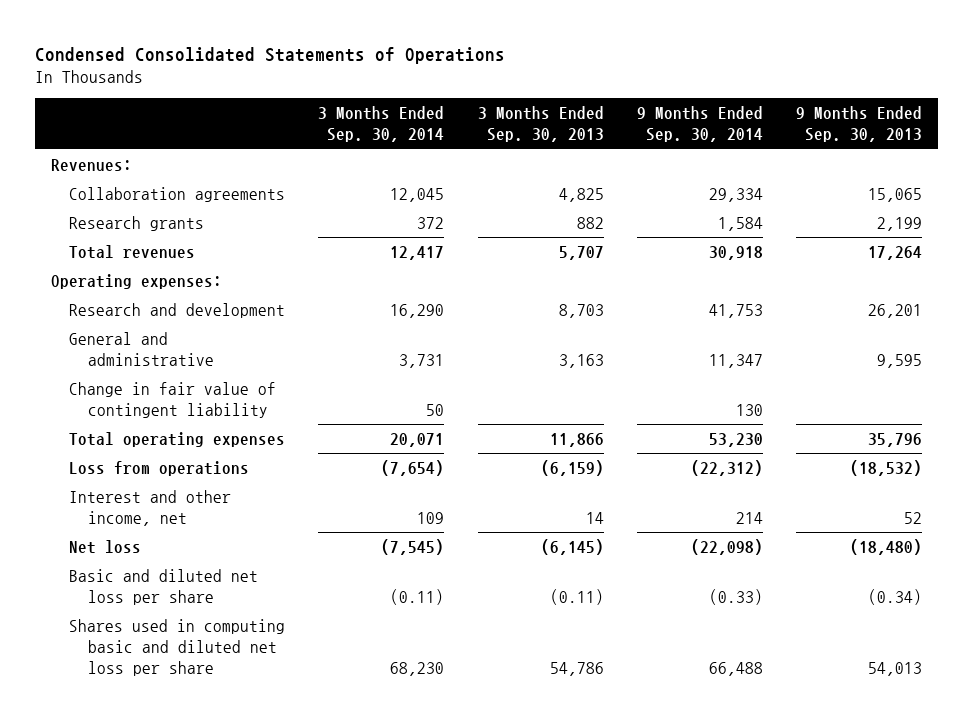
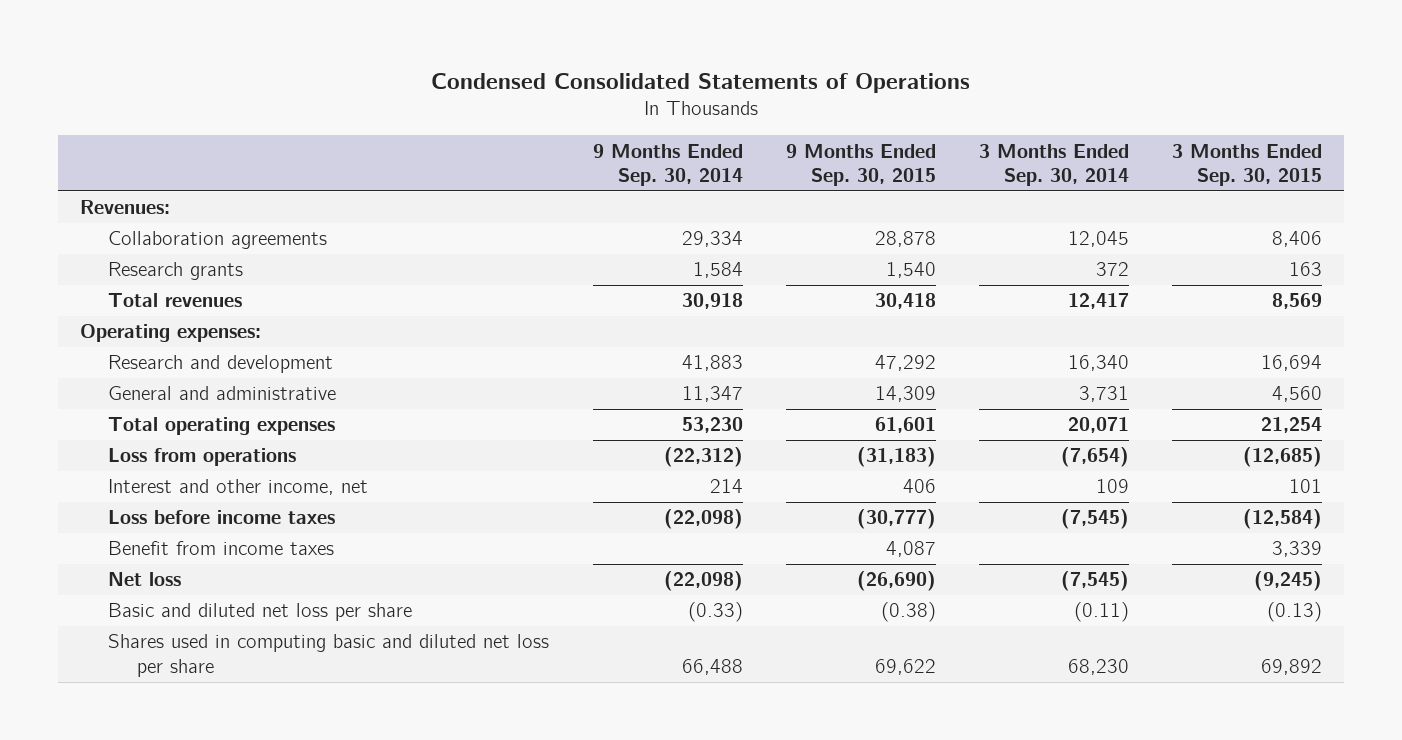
- | 3 Months Ended Sep. 30, 2014 | 3 Months Ended Sep. 30, 2013 | 9 Months Ended Sep. 30, 2014 | 9 Months Ended Sep. 30, 2013
+ | 9 Months Ended Sep. 30, 2014 | 9 Months Ended Sep. 30, 2015 | 3 Months Ended Sep. 30, 2014 | 3 Months Ended Sep. 30, 2015
- Research and development | 16,290 | 8,703 | 41,753 | 26,201
+ Research and development | 41,883 | 47,292 | 16,340 | 16,694
- Change in fair value of contingent liability | 50 | | 130 |
+ Loss before income taxes | (22,098) | (30,777) | (7,545) | (12,584)
+ Benefit from income taxes | | 4,087 | | 3,339

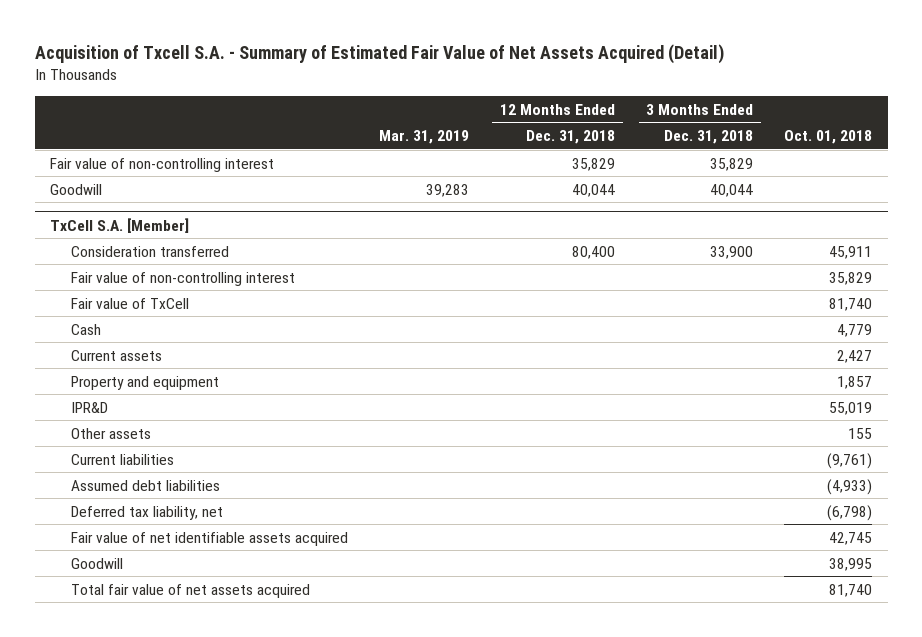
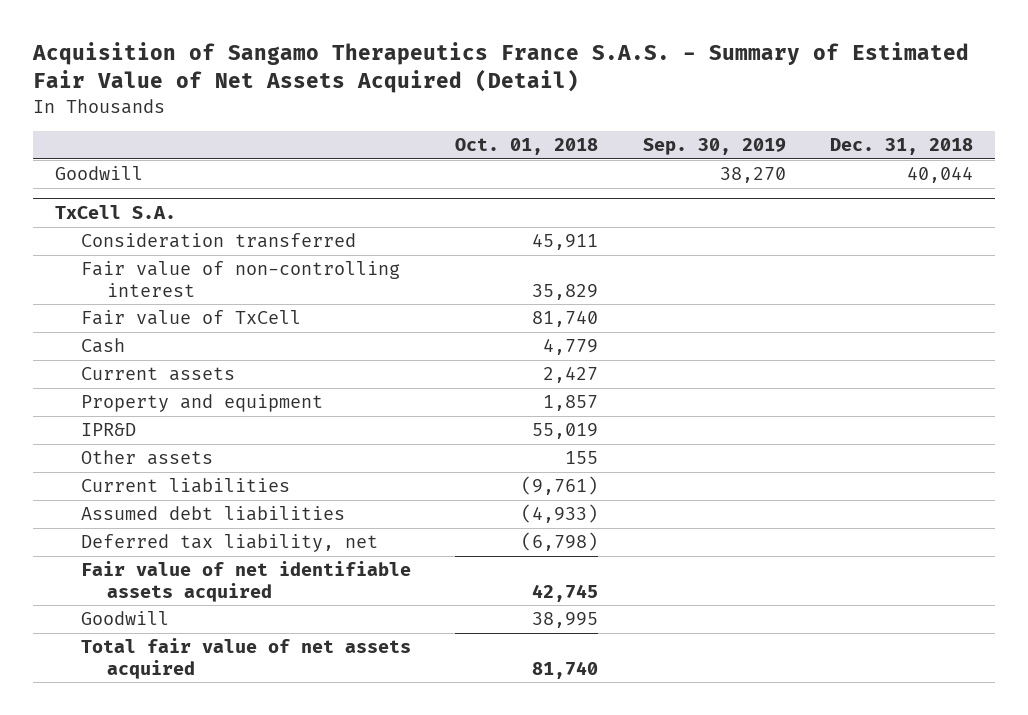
- Acquisition of Txcell S.A. - Summary of Estimated Fair Value of Net Assets Acquired (Detail)
+ Acquisition of Sangamo Therapeutics France S.A.S. - Summary of Estimated Fair Value of Net Assets Acquired (Detail)
- | Mar. 31, 2019 | 12 Months Ended Dec. 31, 2018 | 3 Months Ended Dec. 31, 2018 | Oct. 01, 2018
+ | Oct. 01, 2018 | Sep. 30, 2019 | Dec. 31, 2018
- Fair value of non-controlling interest | | 35,829 | 35,829 |
- TxCell S.A. [Member]
+ TxCell S.A.

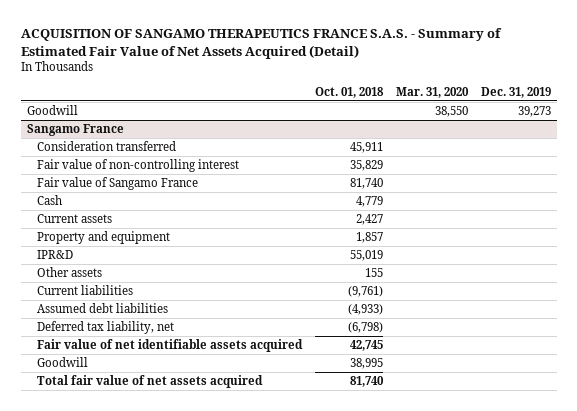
- Acquisition of Sangamo Therapeutics France S.A.S. - Summary of Estimated Fair Value of Net Assets Acquired (Detail)
+ ACQUISITION OF SANGAMO THERAPEUTICS FRANCE S.A.S. - Summary of Estimated Fair Value of Net Assets Acquired (Detail)
- | Oct. 01, 2018 | Sep. 30, 2019 | Dec. 31, 2018
+ | Oct. 01, 2018 | Mar. 31, 2020 | Dec. 31, 2019
- TxCell S.A.
+ Sangamo France
- Fair value of TxCell | 81,740 | |
+ Fair value of Sangamo France | 81,740 | |

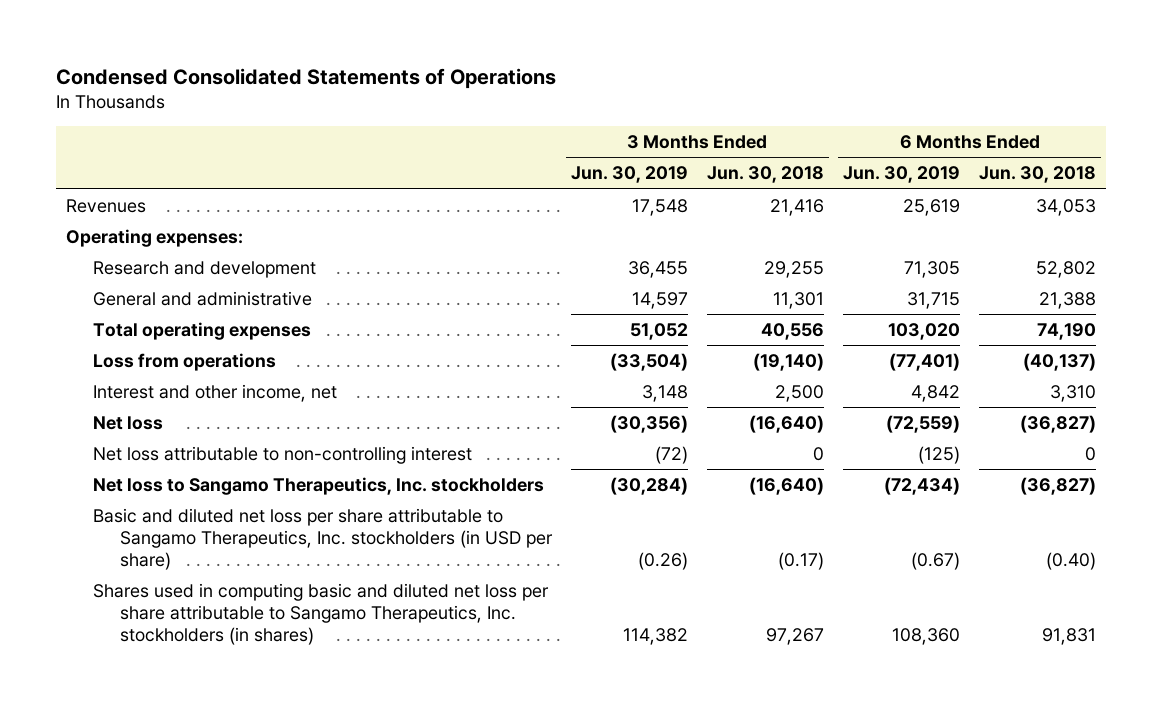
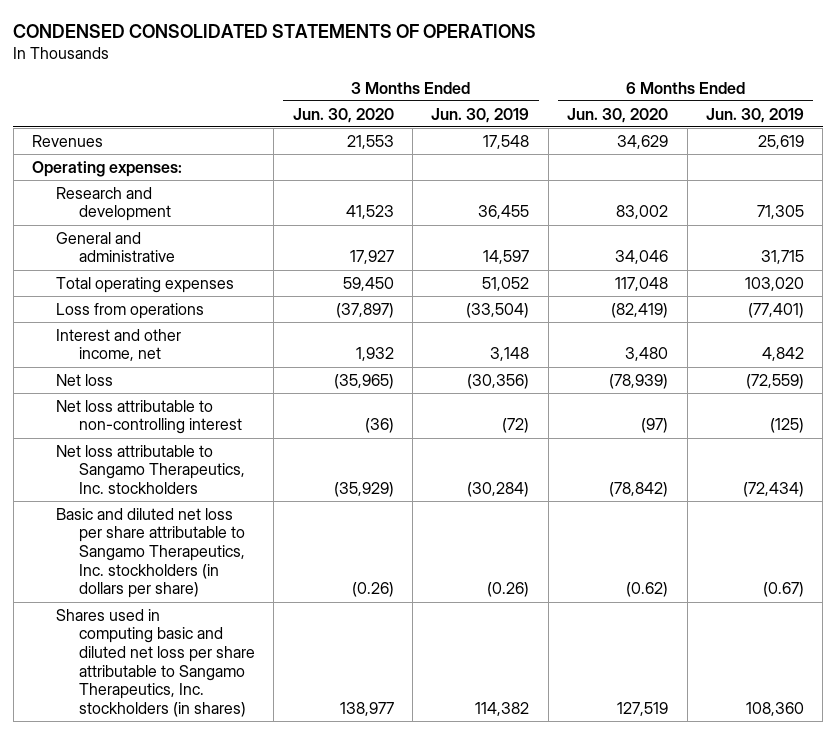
- Condensed Consolidated Statements of Operations
+ CONDENSED CONSOLIDATED STATEMENTS OF OPERATIONS
- | 3 Months Ended Jun. 30, 2019 | 3 Months Ended Jun. 30, 2018 | 6 Months Ended Jun. 30, 2019 | 6 Months Ended Jun. 30, 2018
+ | 3 Months Ended Jun. 30, 2020 | 3 Months Ended Jun. 30, 2019 | 6 Months Ended Jun. 30, 2020 | 6 Months Ended Jun. 30, 2019
- Net loss to Sangamo Therapeutics, Inc. stockholders | (30,284) | (16,640) | (72,434) | (36,827)
- Basic and diluted net loss per share attributable to Sangamo Therapeutics, Inc. stockholders (in USD per share) | (0.26) | (0.17) | (0.67) | (0.40)
+ Net loss attributable to Sangamo Therapeutics, Inc. stockholders | (35,929) | (30,284) | (78,842) | (72,434)
+ Basic and diluted net loss per share attributable to Sangamo Therapeutics, Inc. stockholders (in dollars per share) | (0.26) | (0.26) | (0.62) | (0.67)

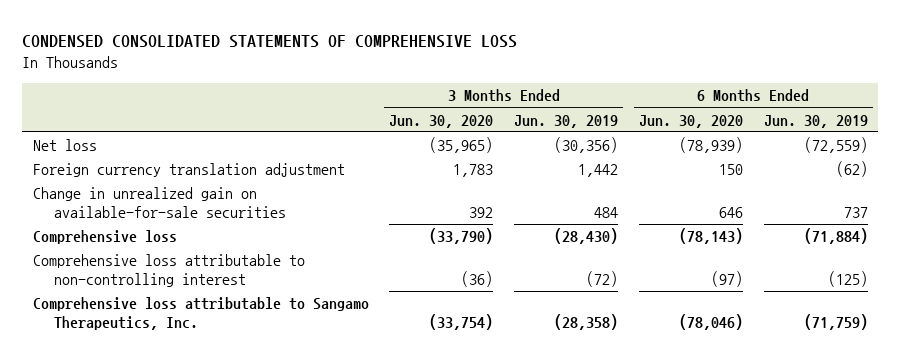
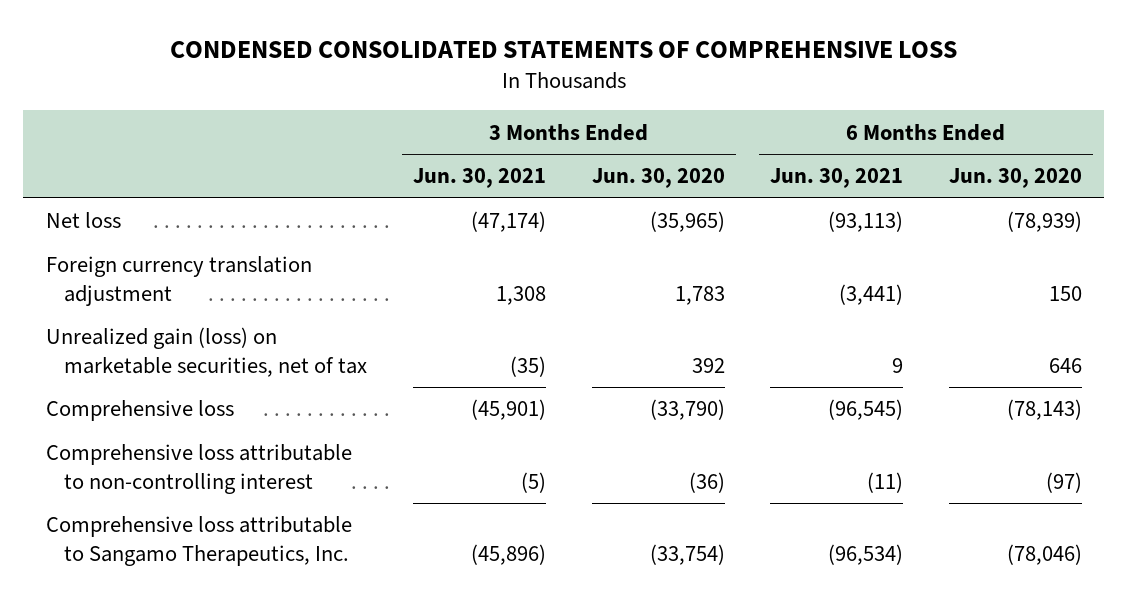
- | 3 Months Ended Jun. 30, 2020 | 3 Months Ended Jun. 30, 2019 | 6 Months Ended Jun. 30, 2020 | 6 Months Ended Jun. 30, 2019
+ | 3 Months Ended Jun. 30, 2021 | 3 Months Ended Jun. 30, 2020 | 6 Months Ended Jun. 30, 2021 | 6 Months Ended Jun. 30, 2020
- Change in unrealized gain on available-for-sale securities | 392 | 484 | 646 | 737
+ Unrealized gain (loss) on marketable securities, net of tax | (35) | 392 | 9 | 646

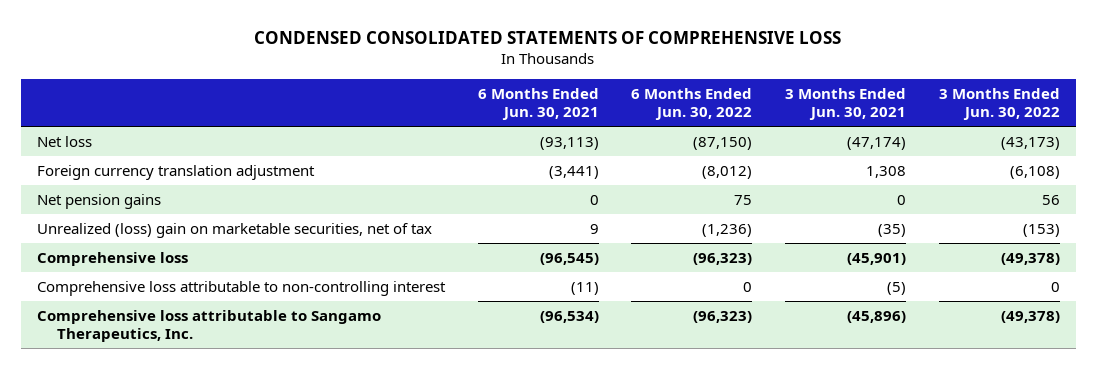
- | 3 Months Ended Jun. 30, 2021 | 3 Months Ended Jun. 30, 2020 | 6 Months Ended Jun. 30, 2021 | 6 Months Ended Jun. 30, 2020
+ | 6 Months Ended Jun. 30, 2021 | 6 Months Ended Jun. 30, 2022 | 3 Months Ended Jun. 30, 2021 | 3 Months Ended Jun. 30, 2022
- Unrealized gain (loss) on marketable securities, net of tax | (35) | 392 | 9 | 646
+ Net pension gains | 0 | 75 | 0 | 56
+ Unrealized (loss) gain on marketable securities, net of tax | 9 | (1,236) | (35) | (153)

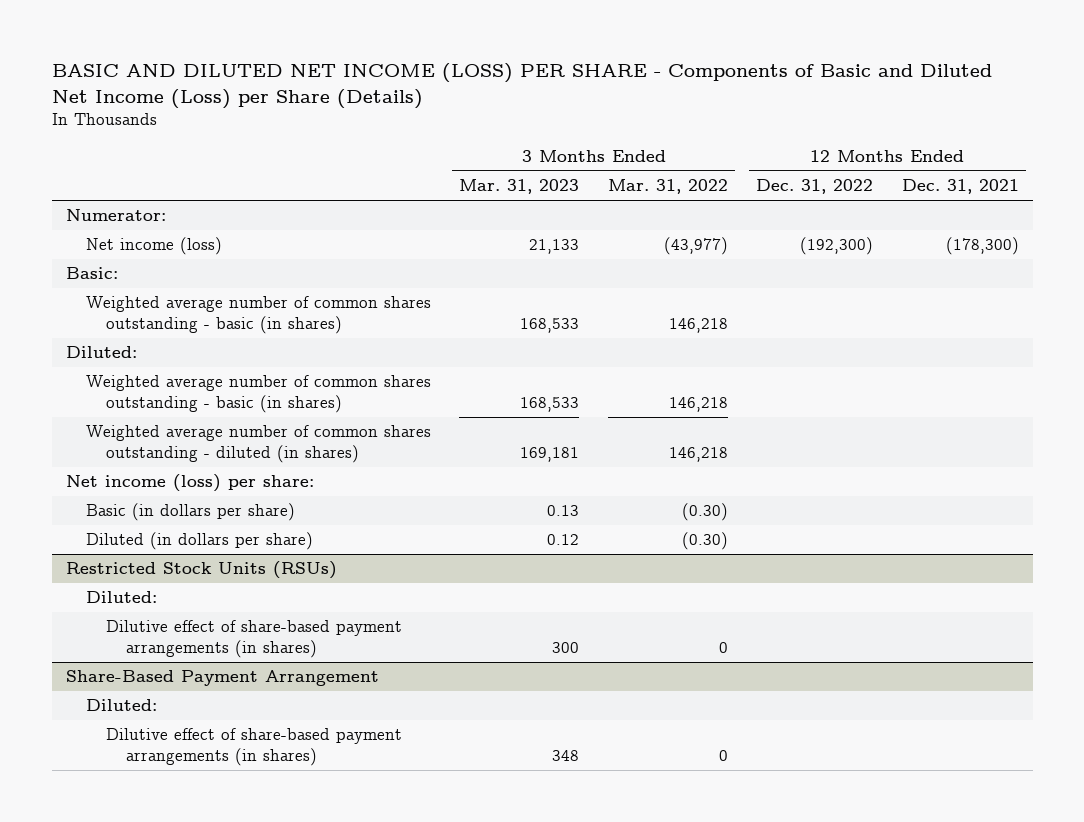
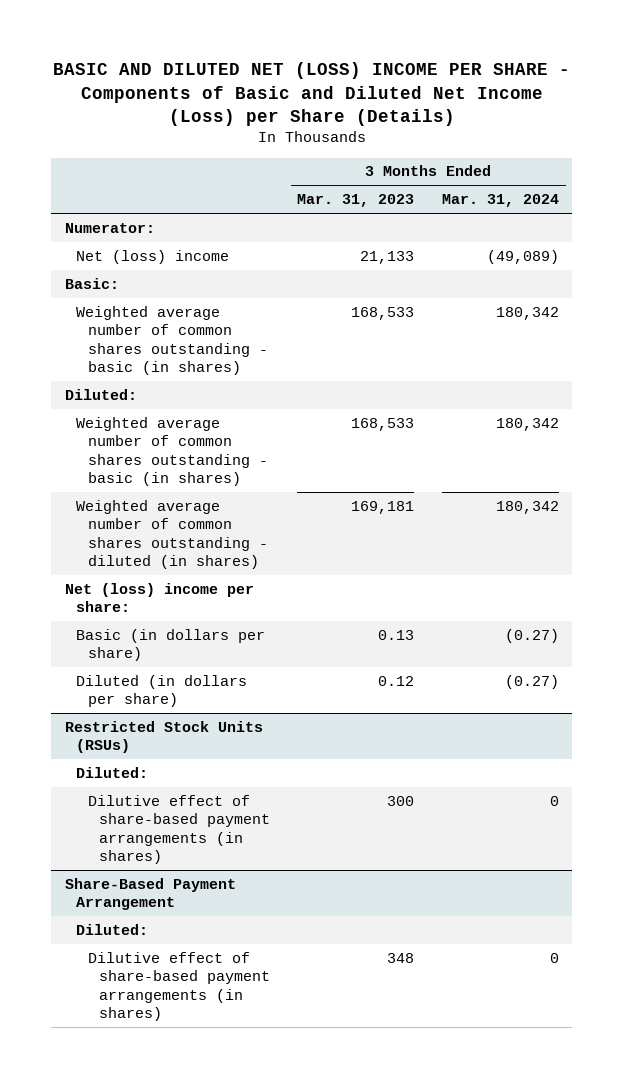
- BASIC AND DILUTED NET INCOME (LOSS) PER SHARE - Components of Basic and Diluted Net Income (Loss) per Share (Details)
+ BASIC AND DILUTED NET (LOSS) INCOME PER SHARE - Components of Basic and Diluted Net Income (Loss) per Share (Details)
- | 3 Months Ended Mar. 31, 2023 | 3 Months Ended Mar. 31, 2022 | 12 Months Ended Dec. 31, 2022 | 12 Months Ended Dec. 31, 2021
+ | 3 Months Ended Mar. 31, 2023 | 3 Months Ended Mar. 31, 2024
- Net income (loss) | 21,133 | (43,977) | (192,300) | (178,300)
+ Net (loss) income | 21,133 | (49,089)
- Net income (loss) per share:
+ Net (loss) income per share:

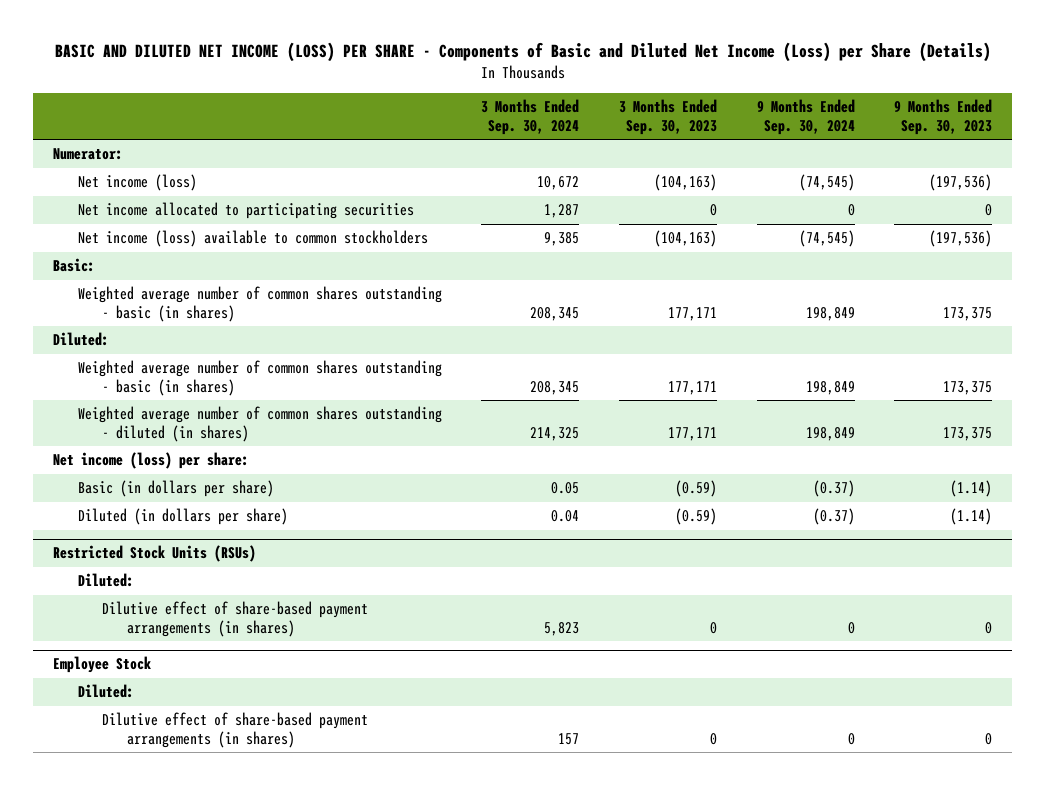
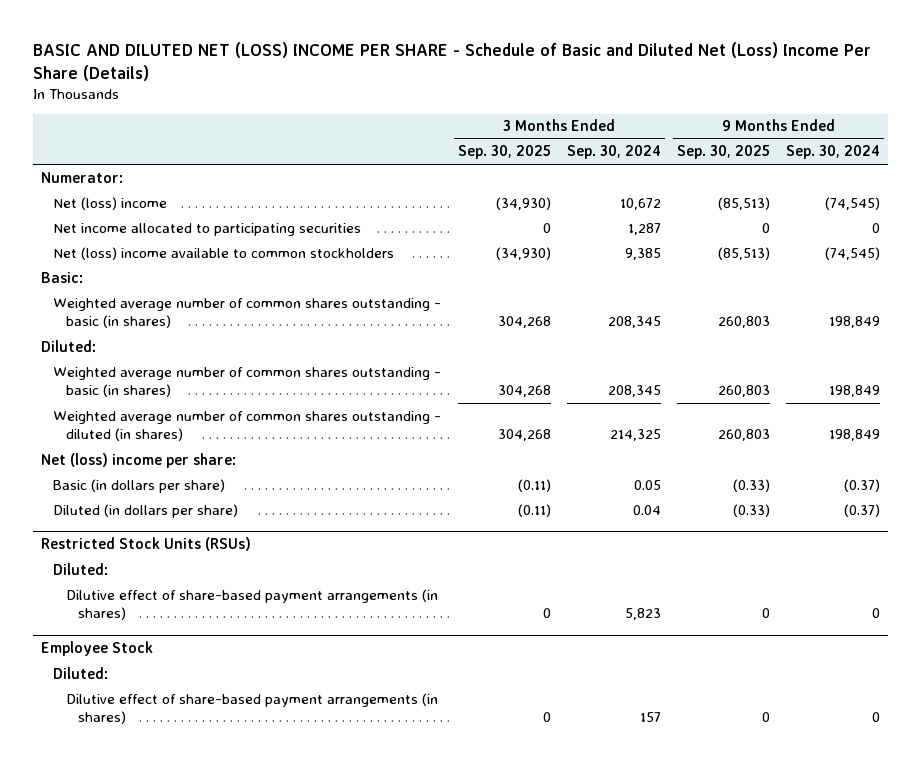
- BASIC AND DILUTED NET INCOME (LOSS) PER SHARE - Components of Basic and Diluted Net Income (Loss) per Share (Details)
+ BASIC AND DILUTED NET (LOSS) INCOME PER SHARE - Schedule of Basic and Diluted Net (Loss) Income Per Share (Details)
- | 3 Months Ended Sep. 30, 2024 | 3 Months Ended Sep. 30, 2023 | 9 Months Ended Sep. 30, 2024 | 9 Months Ended Sep. 30, 2023
+ | 3 Months Ended Sep. 30, 2025 | 3 Months Ended Sep. 30, 2024 | 9 Months Ended Sep. 30, 2025 | 9 Months Ended Sep. 30, 2024
- Net income (loss) | 10,672 | (104,163) | (74,545) | (197,536)
+ Net (loss) income | (34,930) | 10,672 | (85,513) | (74,545)
- Net income (loss) available to common stockholders | 9,385 | (104,163) | (74,545) | (197,536)
+ Net (loss) income available to common stockholders | (34,930) | 9,385 | (85,513) | (74,545)
- Net income (loss) per share:
+ Net (loss) income per share:

